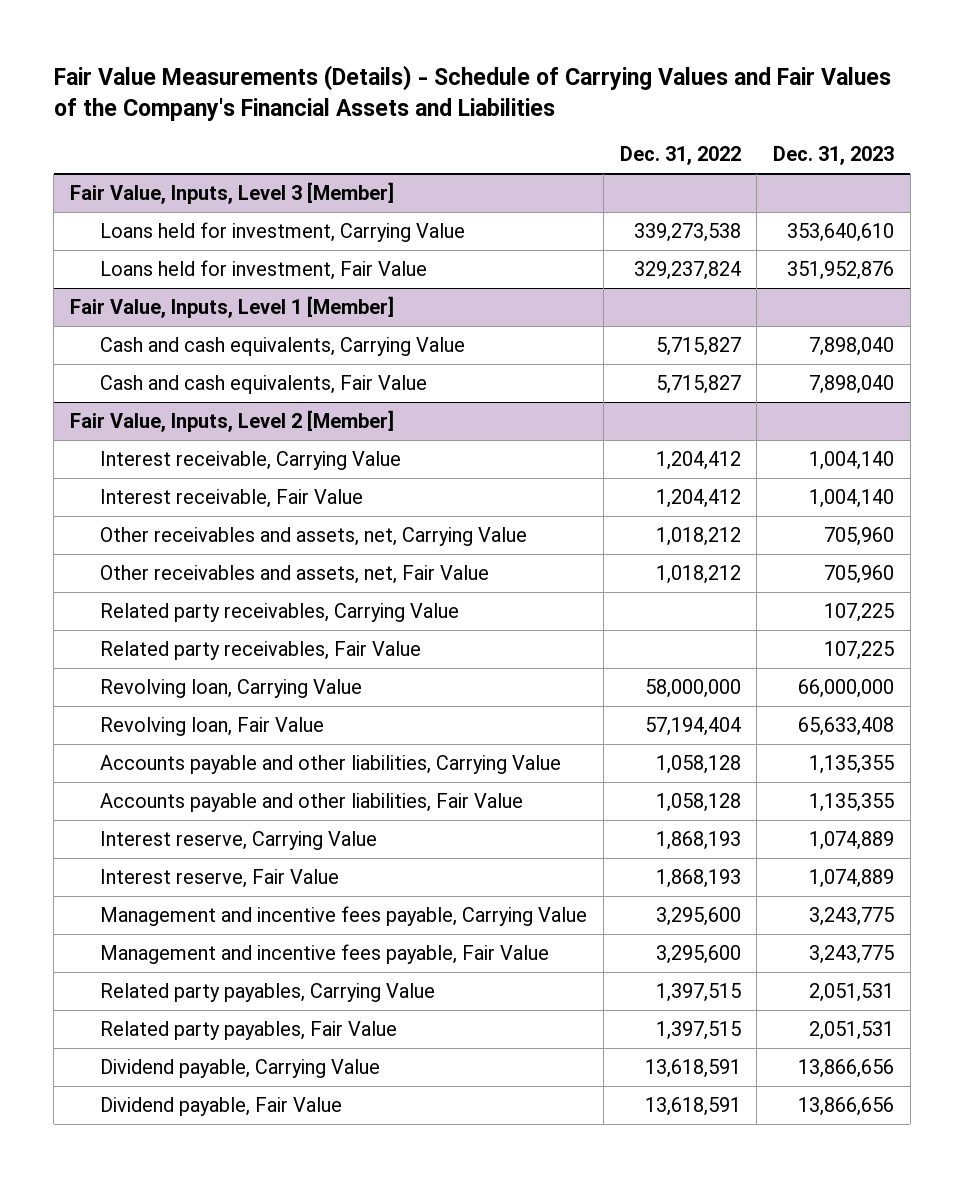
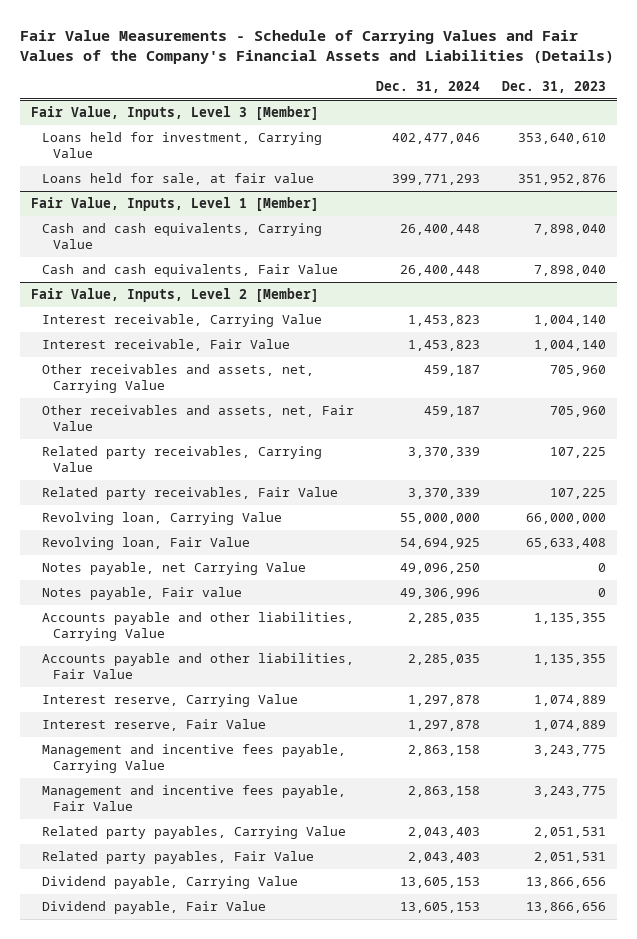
- Fair Value Measurements (Details) - Schedule of Carrying Values and Fair Values of the Company's Financial Assets and Liabilities
+ Fair Value Measurements - Schedule of Carrying Values and Fair Values of the Company's Financial Assets and Liabilities (Details)
- | Dec. 31, 2022 | Dec. 31, 2023
+ | Dec. 31, 2024 | Dec. 31, 2023
@ Fair Value, Inputs, Level 3 [Member]
- Loans held for investment, Fair Value | 329,237,824 | 351,952,876
+ Loans held for sale, at fair value | 399,771,293 | 351,952,876
@ Fair Value, Inputs, Level 2 [Member]
+ Notes payable, net Carrying Value | 49,096,250 | 0
+ Notes payable, Fair value | 49,306,996 | 0

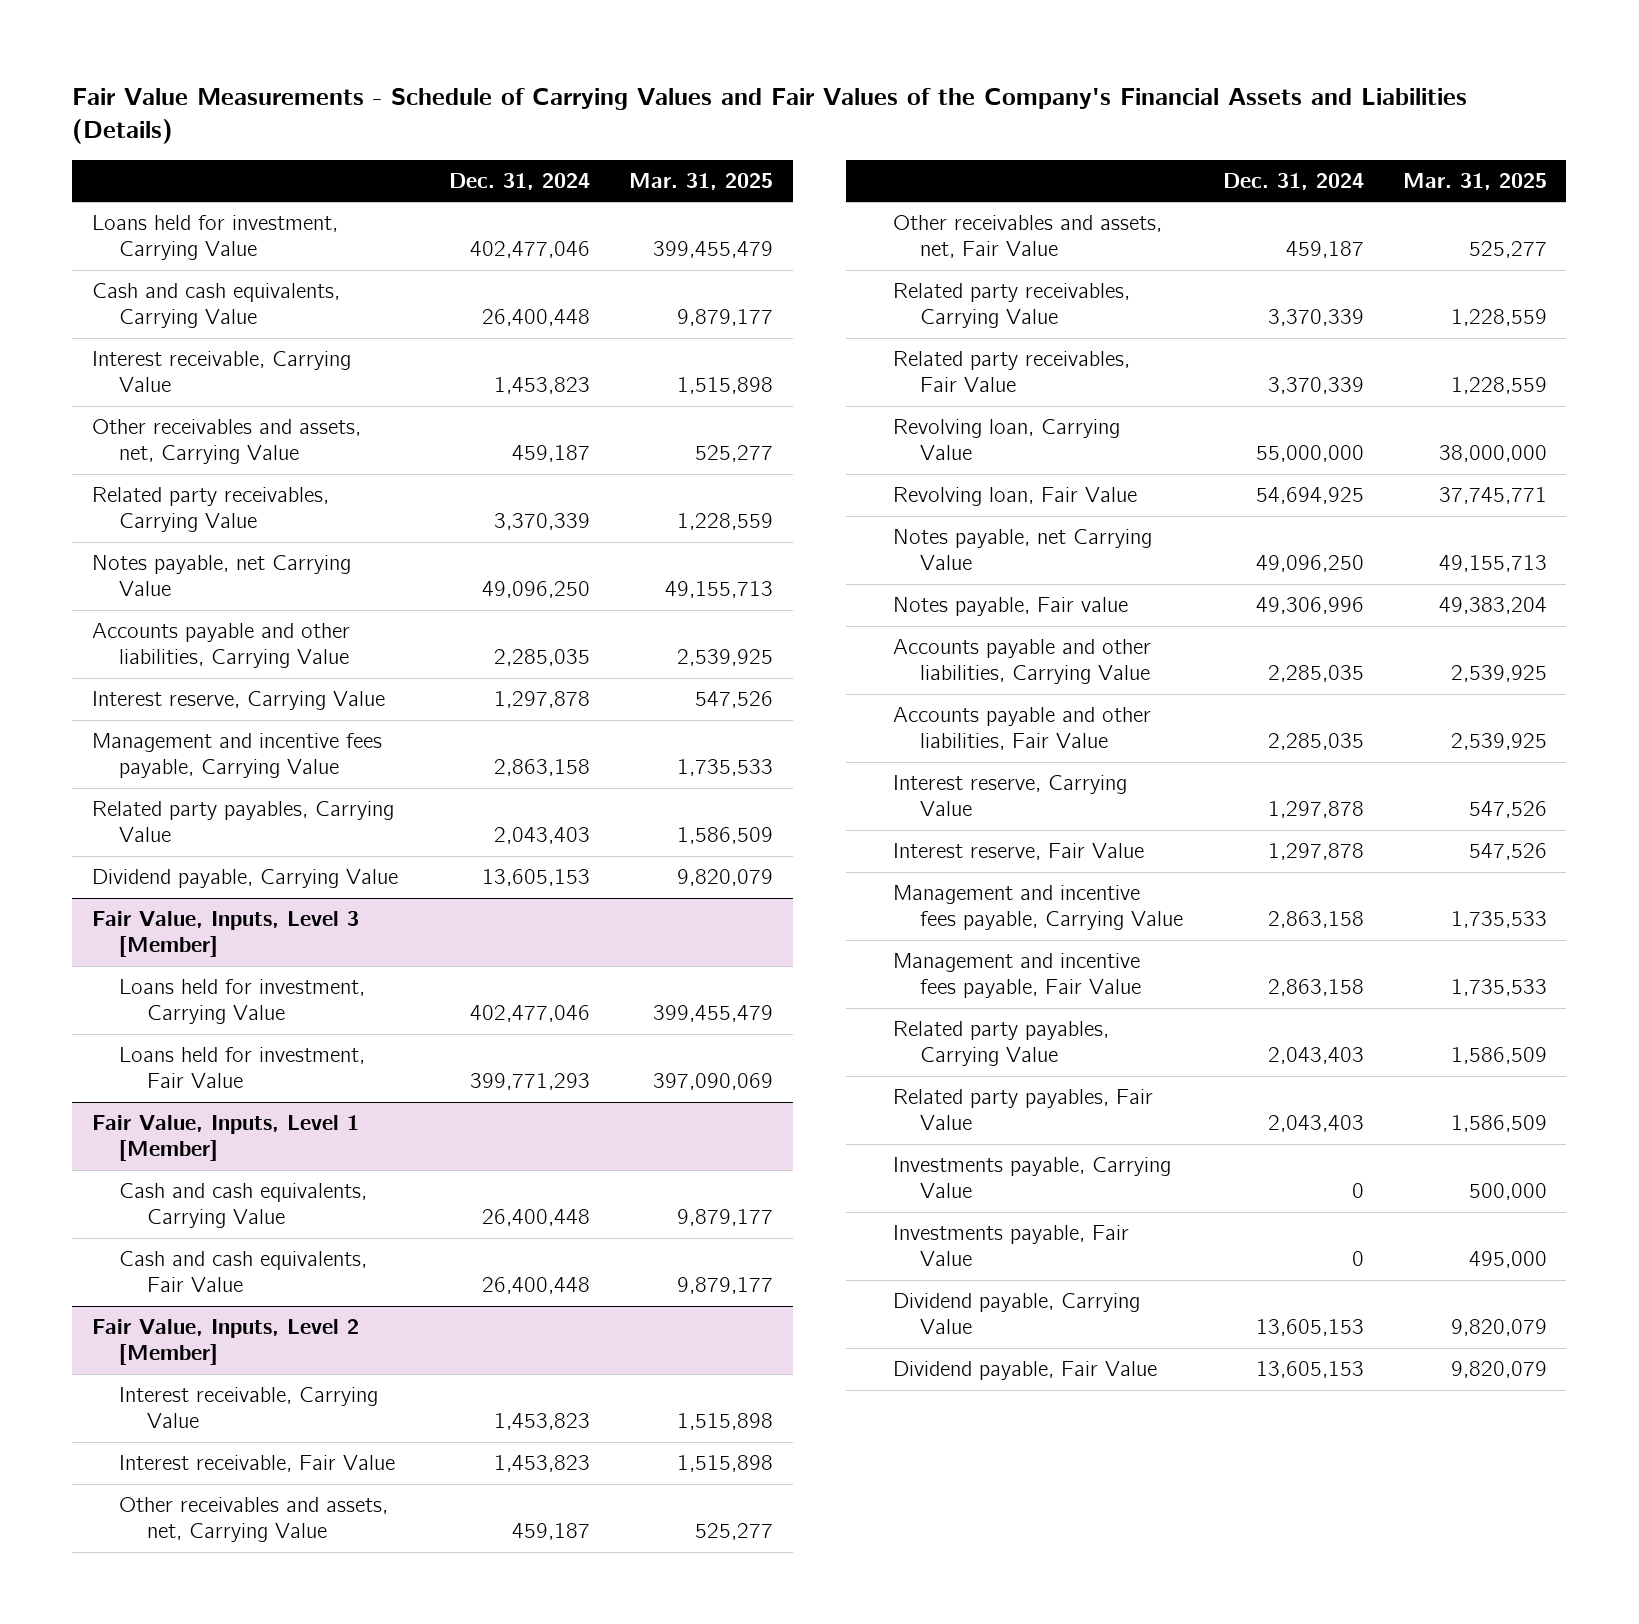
- | Dec. 31, 2024 | Dec. 31, 2023
+ | Dec. 31, 2024 | Mar. 31, 2025
+ Loans held for investment, Carrying Value | 402,477,046 | 399,455,479
+ Cash and cash equivalents, Carrying Value | 26,400,448 | 9,879,177
+ Interest receivable, Carrying Value | 1,453,823 | 1,515,898
+ Other receivables and assets, net, Carrying Value | 459,187 | 525,277
+ Related party receivables, Carrying Value | 3,370,339 | 1,228,559
+ Notes payable, net Carrying Value | 49,096,250 | 49,155,713
+ Accounts payable and other liabilities, Carrying Value | 2,285,035 | 2,539,925
+ Interest reserve, Carrying Value | 1,297,878 | 547,526
+ Management and incentive fees payable, Carrying Value | 2,863,158 | 1,735,533
+ Related party payables, Carrying Value | 2,043,403 | 1,586,509
+ Dividend payable, Carrying Value | 13,605,153 | 9,820,079
@ Fair Value, Inputs, Level 3 [Member]
- Loans held for sale, at fair value | 399,771,293 | 351,952,876
+ Loans held for investment, Fair Value | 399,771,293 | 397,090,069
@ Fair Value, Inputs, Level 2 [Member]
+ Investments payable, Carrying Value | 0 | 500,000
+ Investments payable, Fair Value | 0 | 495,000

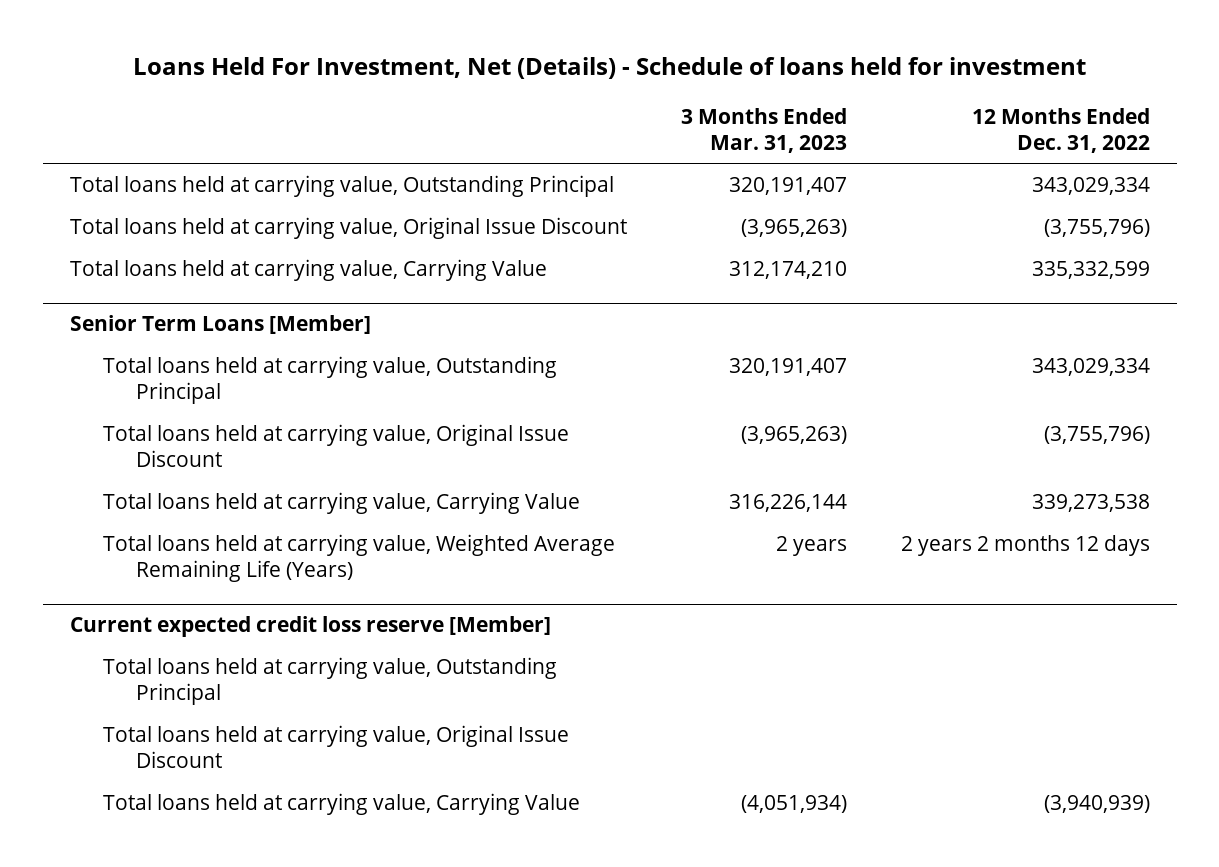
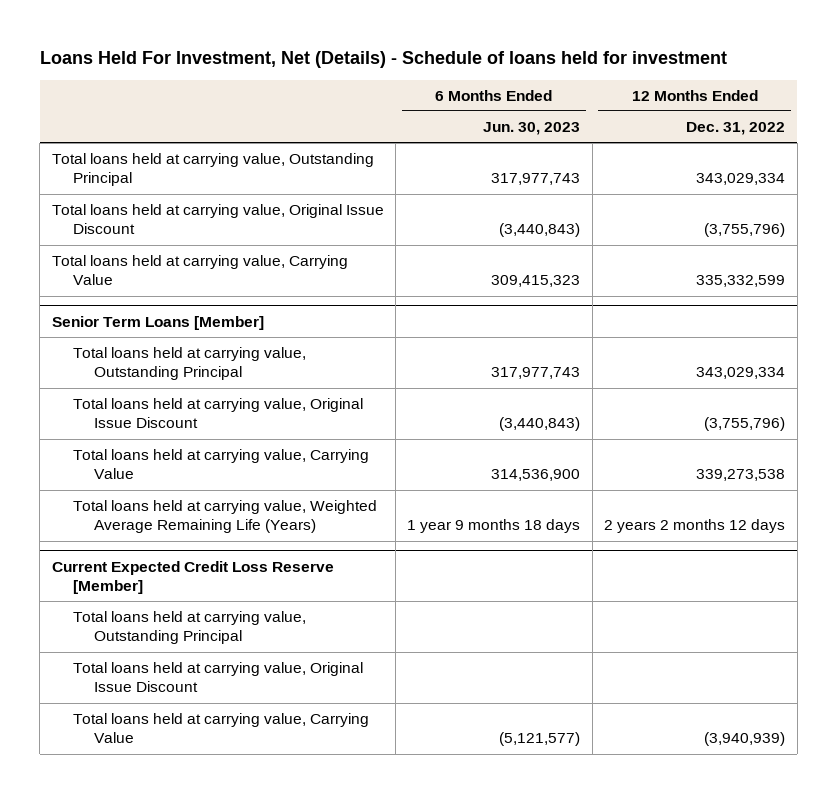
- | 3 Months Ended Mar. 31, 2023 | 12 Months Ended Dec. 31, 2022
+ | 6 Months Ended Jun. 30, 2023 | 12 Months Ended Dec. 31, 2022
- Current expected credit loss reserve [Member]
+ Current Expected Credit Loss Reserve [Member]

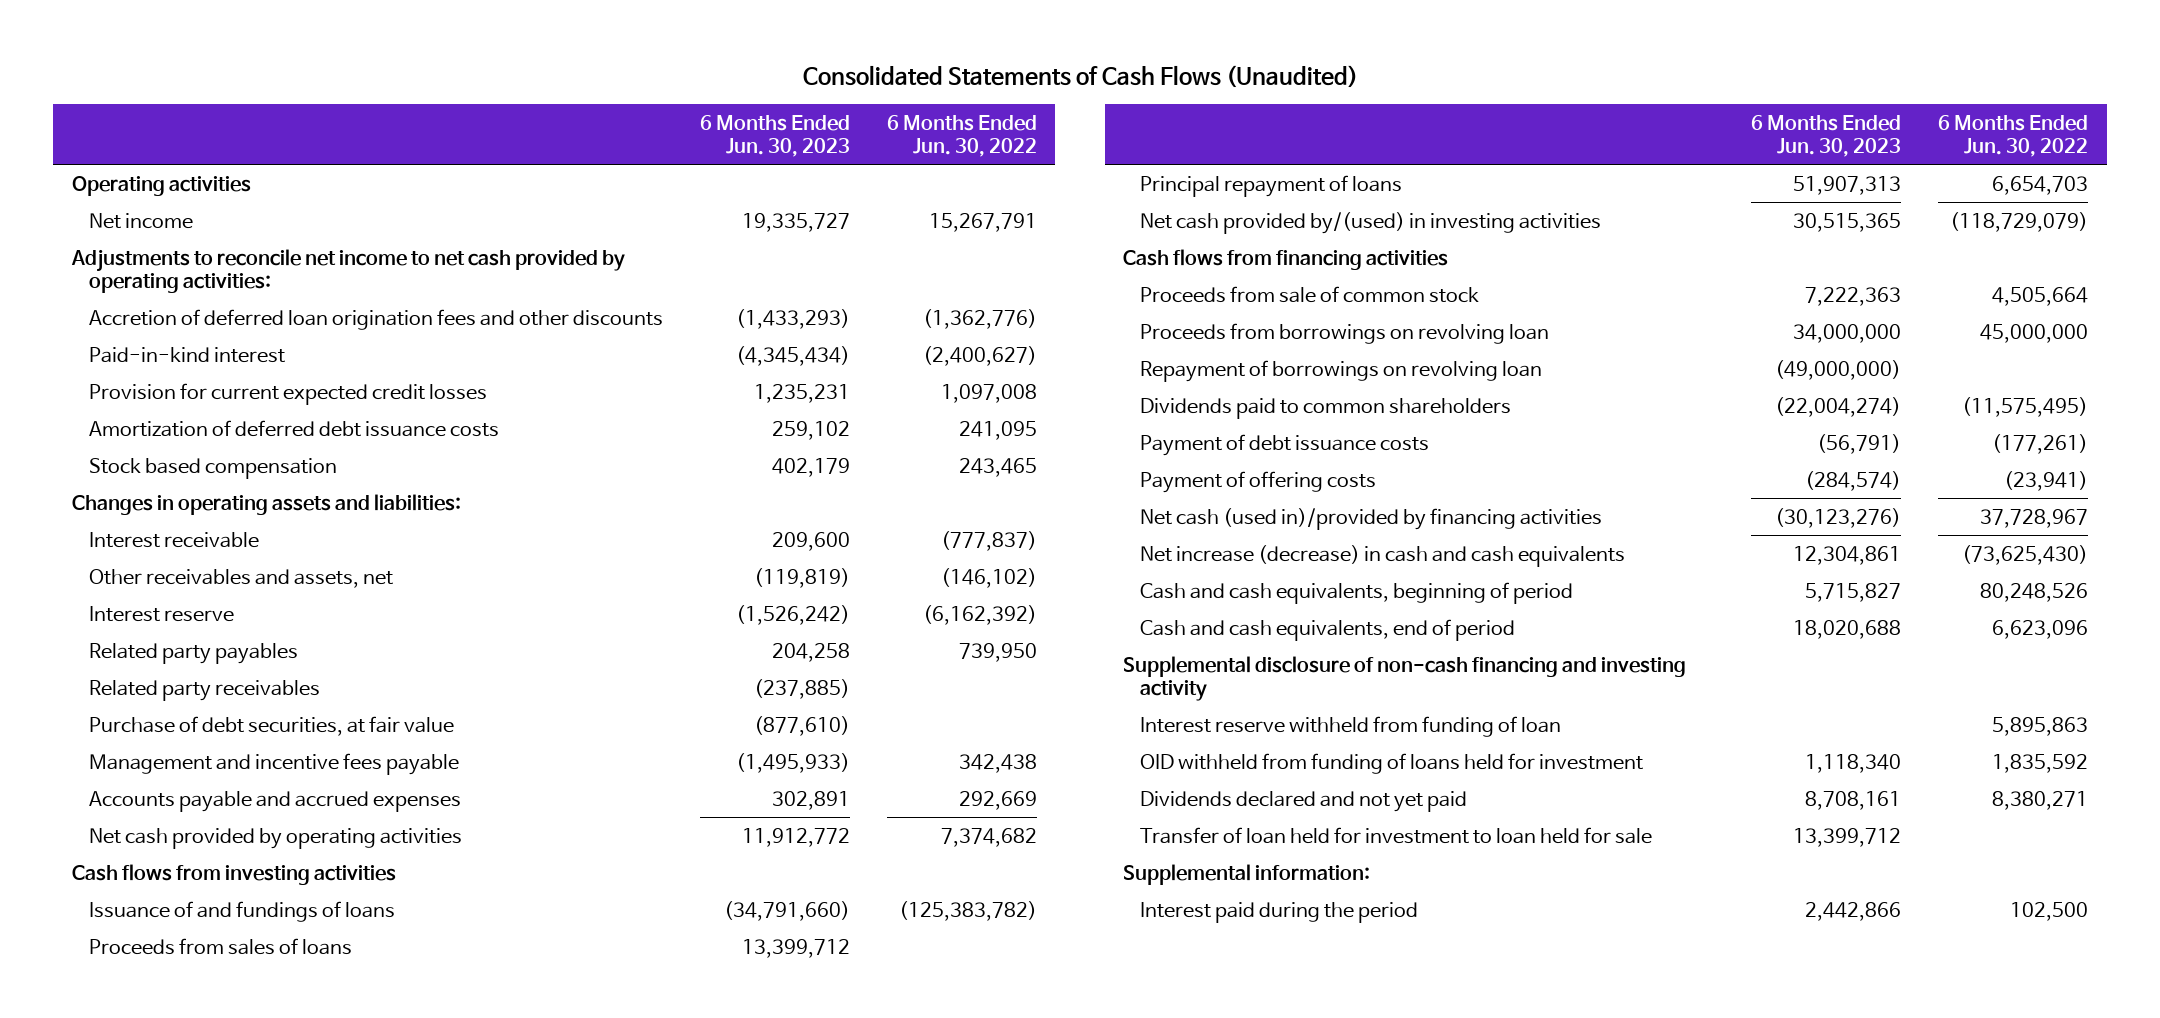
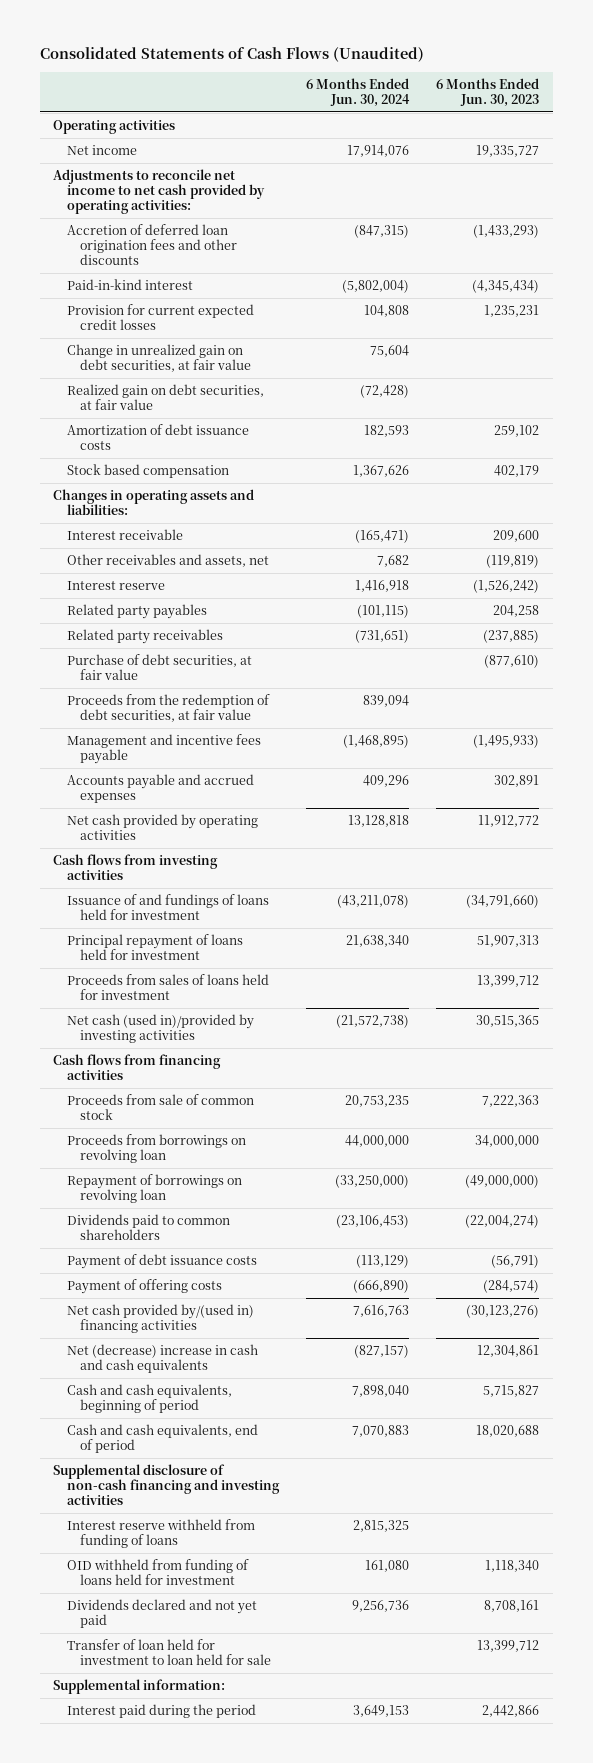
- | 6 Months Ended Jun. 30, 2023 | 6 Months Ended Jun. 30, 2022
+ | 6 Months Ended Jun. 30, 2024 | 6 Months Ended Jun. 30, 2023
- Amortization of deferred debt issuance costs | 259,102 | 241,095
+ Change in unrealized gain on debt securities, at fair value | 75,604 |
+ Realized gain on debt securities, at fair value | (72,428) |
+ Amortization of debt issuance costs | 182,593 | 259,102
+ Proceeds from the redemption of debt securities, at fair value | 839,094 |
- Issuance of and fundings of loans | (34,791,660) | (125,383,782)
- Proceeds from sales of loans | 13,399,712 |
- Principal repayment of loans | 51,907,313 | 6,654,703
- Net cash provided by/(used) in investing activities | 30,515,365 | (118,729,079)
+ Issuance of and fundings of loans held for investment | (43,211,078) | (34,791,660)
+ Principal repayment of loans held for investment | 21,638,340 | 51,907,313
+ Proceeds from sales of loans held for investment | | 13,399,712
+ Net cash (used in)/provided by investing activities | (21,572,738) | 30,515,365
- Net cash (used in)/provided by financing activities | (30,123,276) | 37,728,967
- Net increase (decrease) in cash and cash equivalents | 12,304,861 | (73,625,430)
+ Net cash provided by/(used in) financing activities | 7,616,763 | (30,123,276)
+ Net (decrease) increase in cash and cash equivalents | (827,157) | 12,304,861
- Supplemental disclosure of non-cash financing and investing activity
- Interest reserve withheld from funding of loan | | 5,895,863
+ Supplemental disclosure of non-cash financing and investing activities
+ Interest reserve withheld from funding of loans | 2,815,325 |

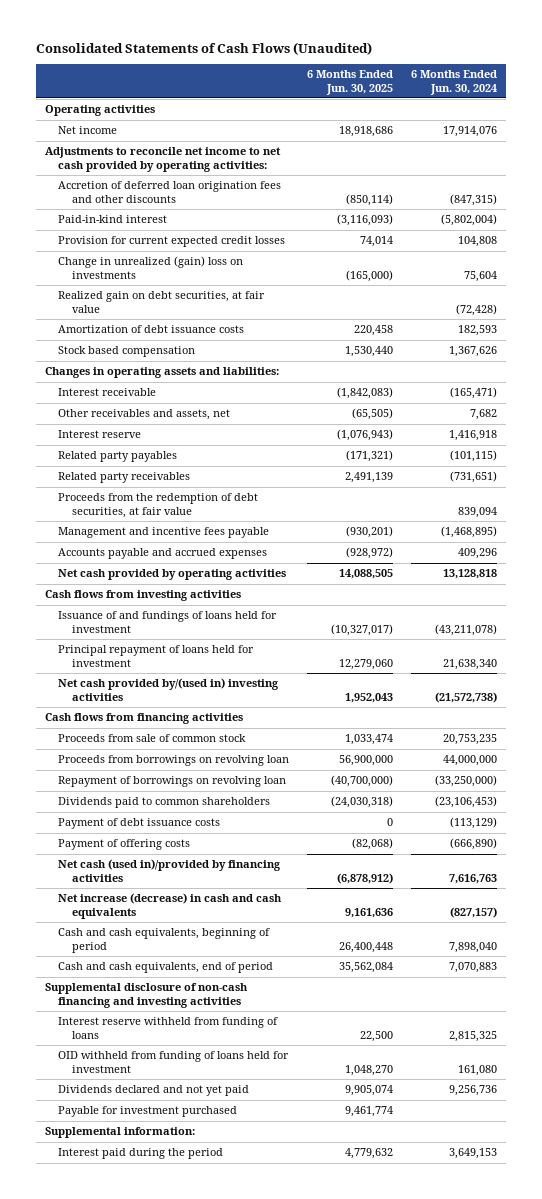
- | 6 Months Ended Jun. 30, 2024 | 6 Months Ended Jun. 30, 2023
+ | 6 Months Ended Jun. 30, 2025 | 6 Months Ended Jun. 30, 2024
- Change in unrealized gain on debt securities, at fair value | 75,604 |
+ Change in unrealized (gain) loss on investments | (165,000) | 75,604
- Purchase of debt securities, at fair value | | (877,610)
- Proceeds from sales of loans held for investment | | 13,399,712
- Net cash (used in)/provided by investing activities | (21,572,738) | 30,515,365
+ Net cash provided by/(used in) investing activities | 1,952,043 | (21,572,738)
- Net cash provided by/(used in) financing activities | 7,616,763 | (30,123,276)
- Net (decrease) increase in cash and cash equivalents | (827,157) | 12,304,861
+ Net cash (used in)/provided by financing activities | (6,878,912) | 7,616,763
+ Net increase (decrease) in cash and cash equivalents | 9,161,636 | (827,157)
- Transfer of loan held for investment to loan held for sale | | 13,399,712
+ Payable for investment purchased | 9,461,774 |

